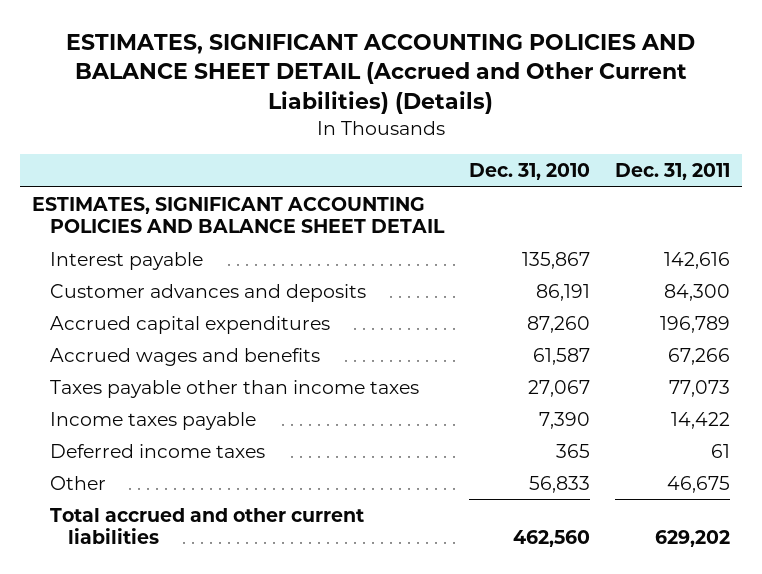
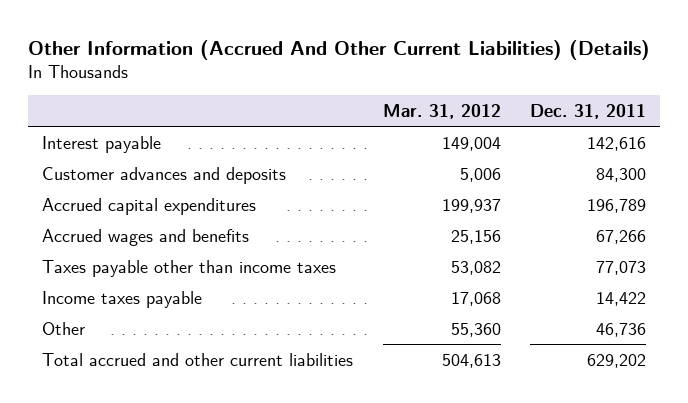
- ESTIMATES, SIGNIFICANT ACCOUNTING POLICIES AND BALANCE SHEET DETAIL (Accrued and Other Current Liabilities) (Details)
+ Other Information (Accrued And Other Current Liabilities) (Details)
- | Dec. 31, 2010 | Dec. 31, 2011
+ | Mar. 31, 2012 | Dec. 31, 2011
- ESTIMATES, SIGNIFICANT ACCOUNTING POLICIES AND BALANCE SHEET DETAIL
- Deferred income taxes | 365 | 61
- Other | 56,833 | 46,675
+ Other | 55,360 | 46,736

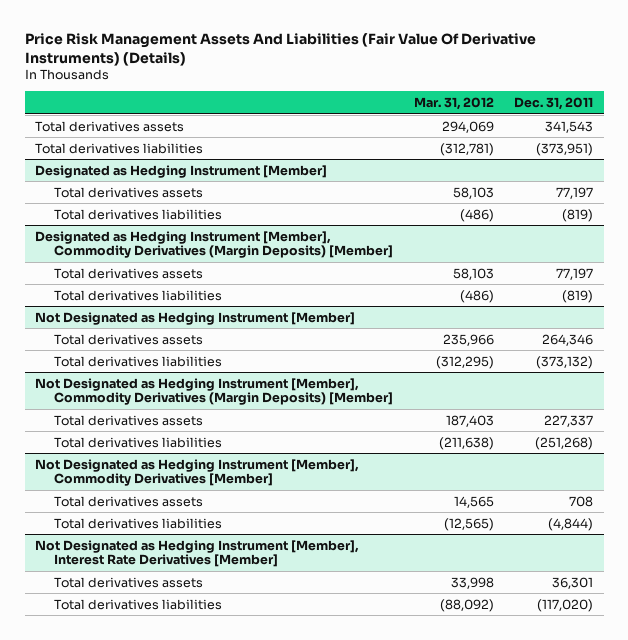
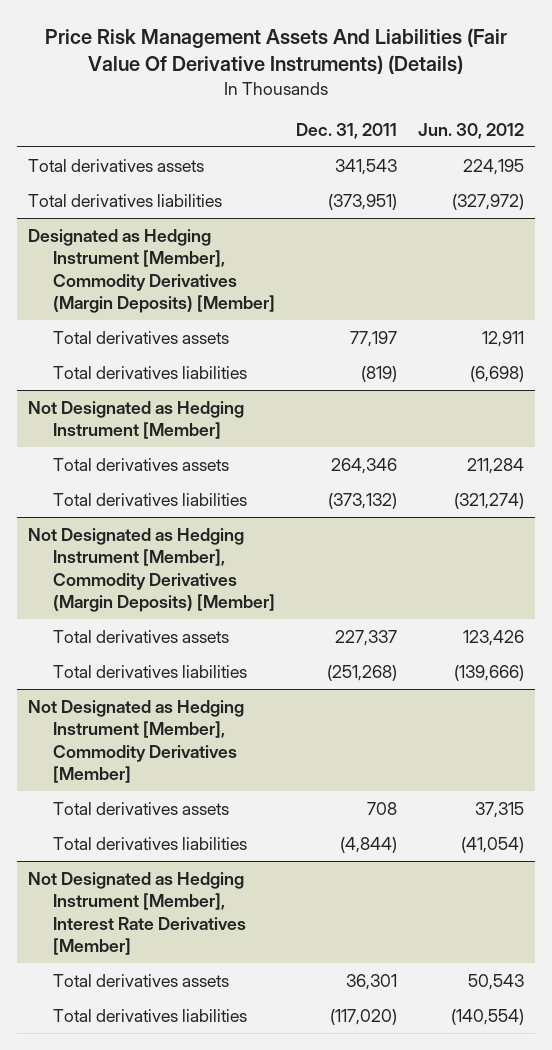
- | Mar. 31, 2012 | Dec. 31, 2011
+ | Dec. 31, 2011 | Jun. 30, 2012
- Designated as Hedging Instrument [Member]
- Total derivatives assets | 58,103 | 77,197
- Total derivatives liabilities | (486) | (819)

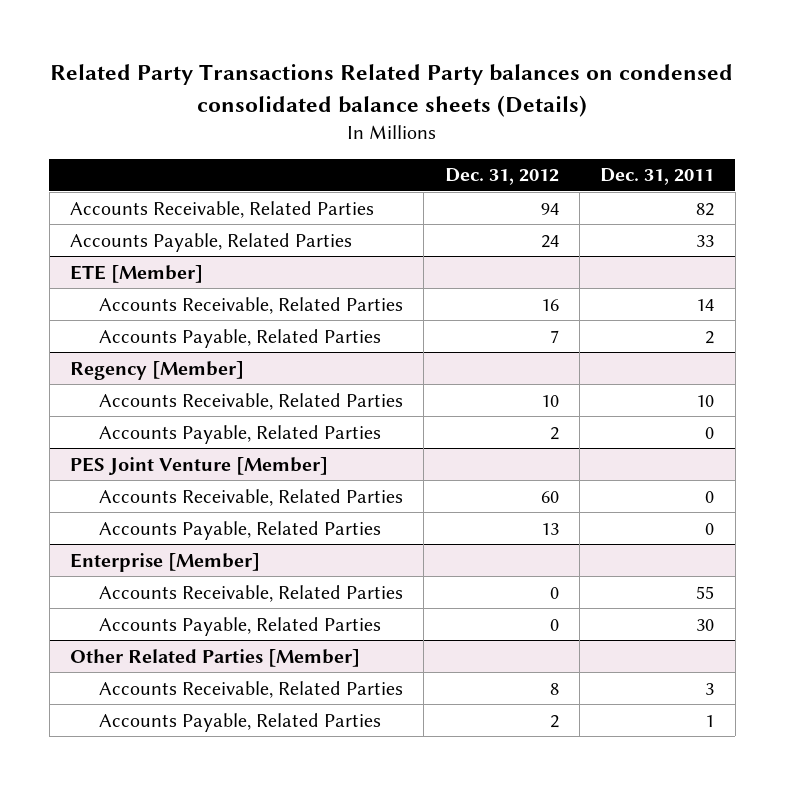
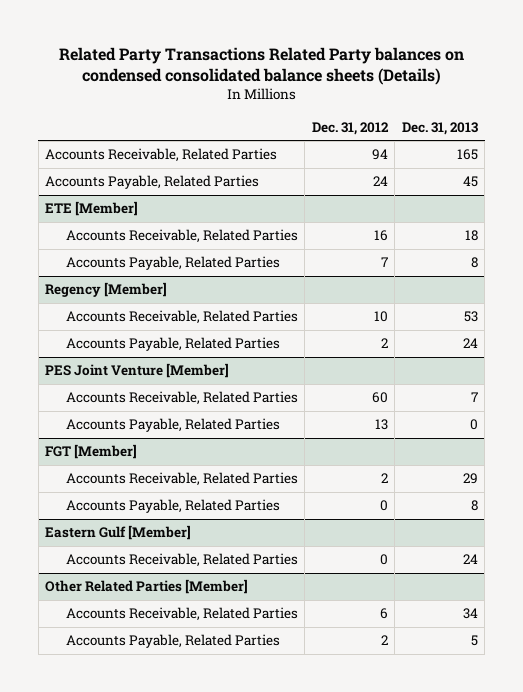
- | Dec. 31, 2012 | Dec. 31, 2011
+ | Dec. 31, 2012 | Dec. 31, 2013
- Enterprise [Member]
- Accounts Receivable, Related Parties | 0 | 55
+ FGT [Member]
+ Accounts Receivable, Related Parties | 2 | 29
+ Eastern Gulf [Member]
+ Accounts Receivable, Related Parties | 0 | 24
@ Other Related Parties [Member]
- Accounts Receivable, Related Parties | 8 | 3
+ Accounts Receivable, Related Parties | 6 | 34

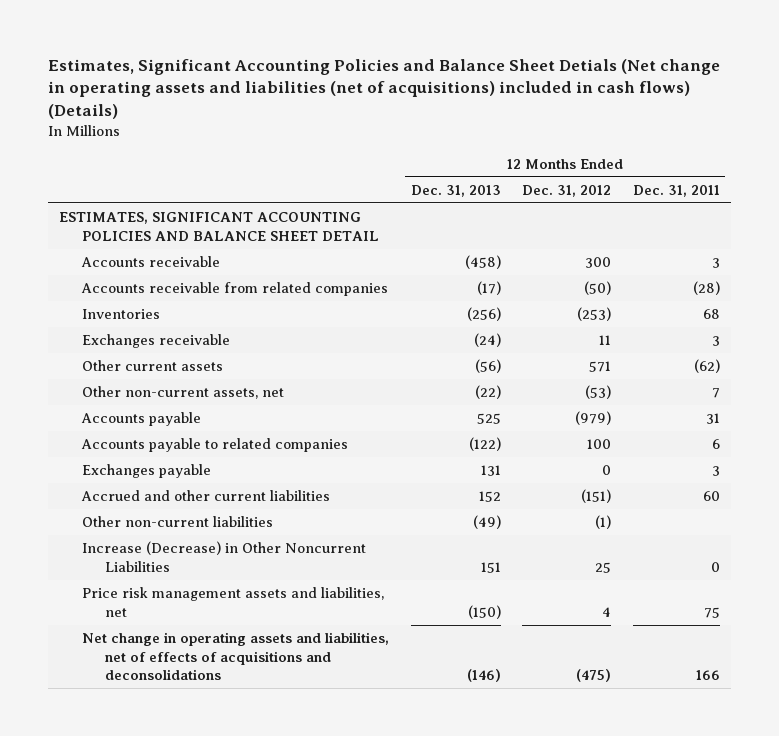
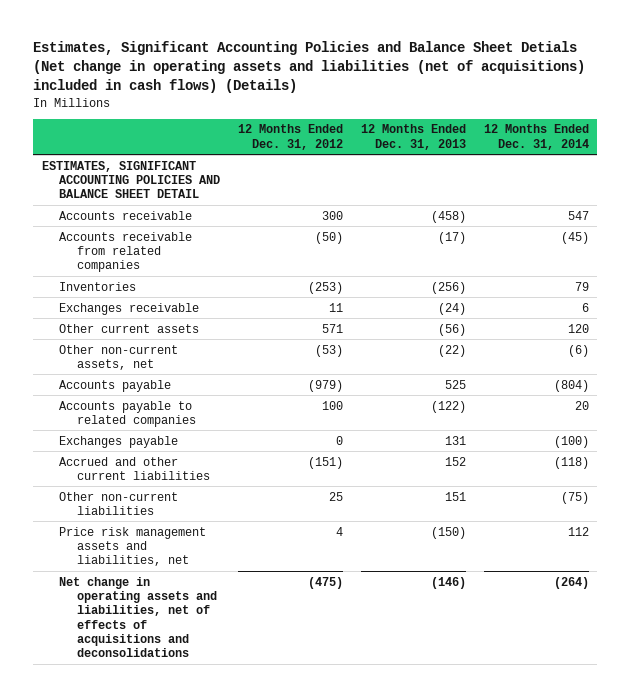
- | 12 Months Ended Dec. 31, 2013 | 12 Months Ended Dec. 31, 2012 | 12 Months Ended Dec. 31, 2011
+ | 12 Months Ended Dec. 31, 2012 | 12 Months Ended Dec. 31, 2013 | 12 Months Ended Dec. 31, 2014
- Other non-current liabilities | (49) | (1) |
- Increase (Decrease) in Other Noncurrent Liabilities | 151 | 25 | 0
+ Other non-current liabilities | 25 | 151 | (75)

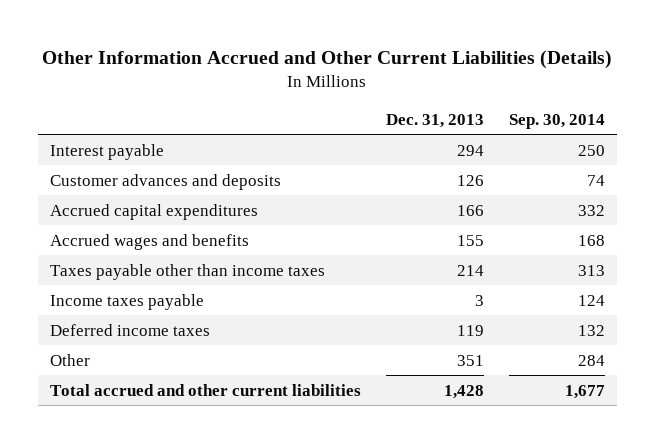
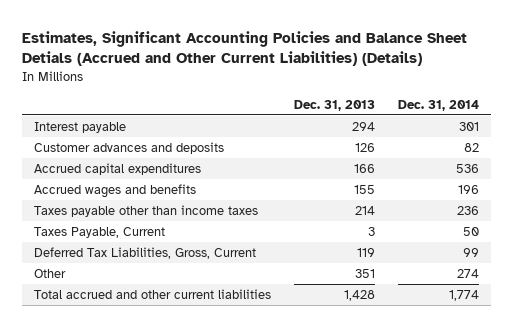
- Other Information Accrued and Other Current Liabilities (Details)
+ Estimates, Significant Accounting Policies and Balance Sheet Detials (Accrued and Other Current Liabilities) (Details)
- | Dec. 31, 2013 | Sep. 30, 2014
+ | Dec. 31, 2013 | Dec. 31, 2014
- Income taxes payable | 3 | 124
- Deferred income taxes | 119 | 132
+ Taxes Payable, Current | 3 | 50
+ Deferred Tax Liabilities, Gross, Current | 119 | 99

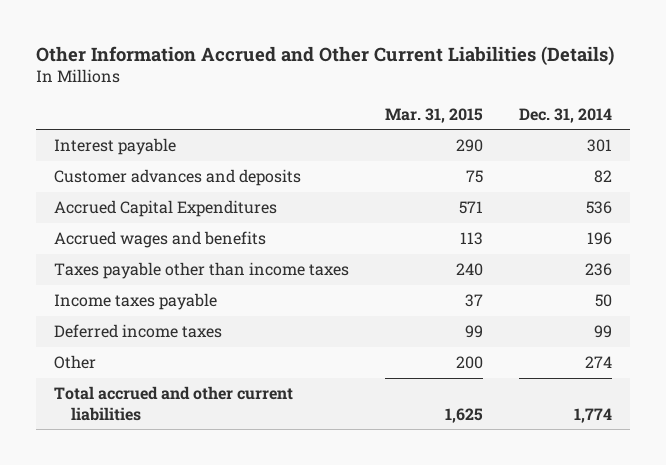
- Estimates, Significant Accounting Policies and Balance Sheet Detials (Accrued and Other Current Liabilities) (Details)
+ Other Information Accrued and Other Current Liabilities (Details)
- | Dec. 31, 2013 | Dec. 31, 2014
+ | Mar. 31, 2015 | Dec. 31, 2014
- Accrued capital expenditures | 166 | 536
+ Accrued Capital Expenditures | 571 | 536
- Taxes Payable, Current | 3 | 50
- Deferred Tax Liabilities, Gross, Current | 119 | 99
+ Income taxes payable | 37 | 50
+ Deferred income taxes | 99 | 99

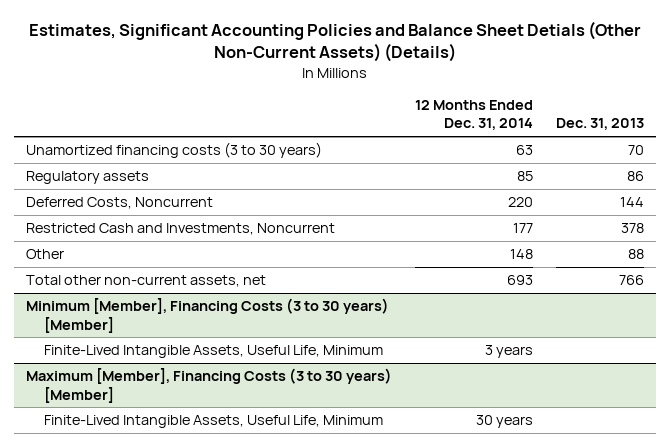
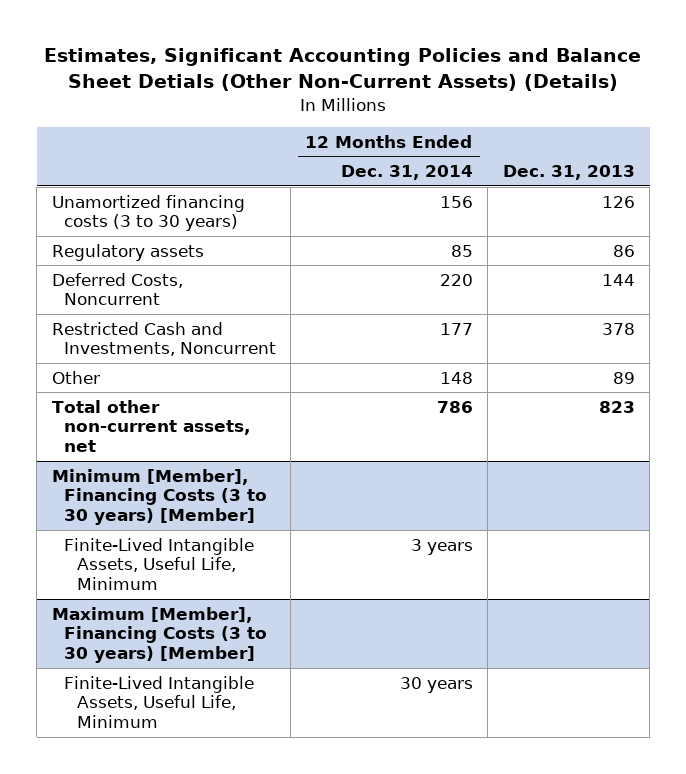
- Unamortized financing costs (3 to 30 years) | 63 | 70
+ Unamortized financing costs (3 to 30 years) | 156 | 126
- Other | 148 | 88
- Total other non-current assets, net | 693 | 766
+ Other | 148 | 89
+ Total other non-current assets, net | 786 | 823

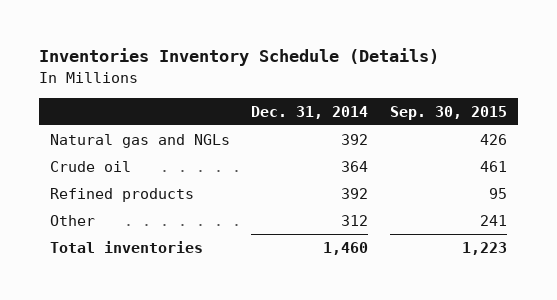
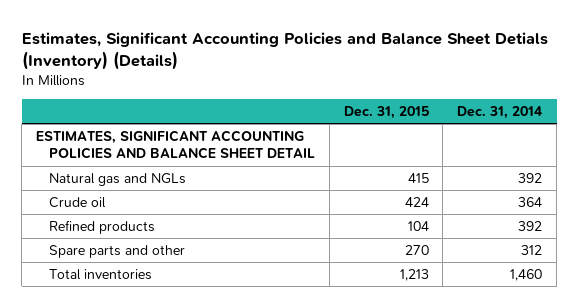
- Inventories Inventory Schedule (Details)
+ Estimates, Significant Accounting Policies and Balance Sheet Detials (Inventory) (Details)
- | Dec. 31, 2014 | Sep. 30, 2015
+ | Dec. 31, 2015 | Dec. 31, 2014
+ ESTIMATES, SIGNIFICANT ACCOUNTING POLICIES AND BALANCE SHEET DETAIL
- Other | 312 | 241
+ Spare parts and other | 270 | 312

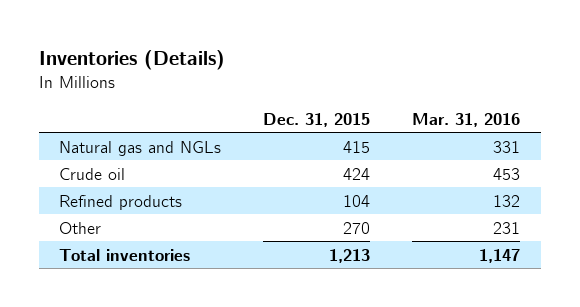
- Estimates, Significant Accounting Policies and Balance Sheet Detials (Inventory) (Details)
+ Inventories (Details)
- | Dec. 31, 2015 | Dec. 31, 2014
+ | Dec. 31, 2015 | Mar. 31, 2016
- ESTIMATES, SIGNIFICANT ACCOUNTING POLICIES AND BALANCE SHEET DETAIL
- Spare parts and other | 270 | 312
+ Other | 270 | 231

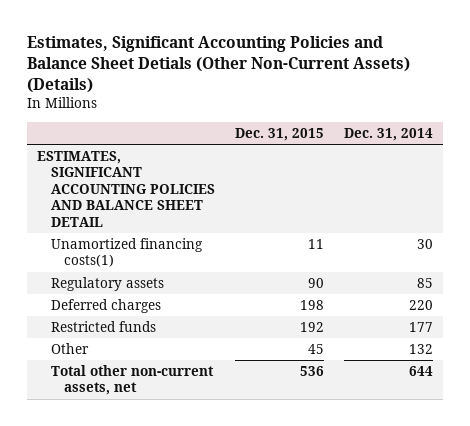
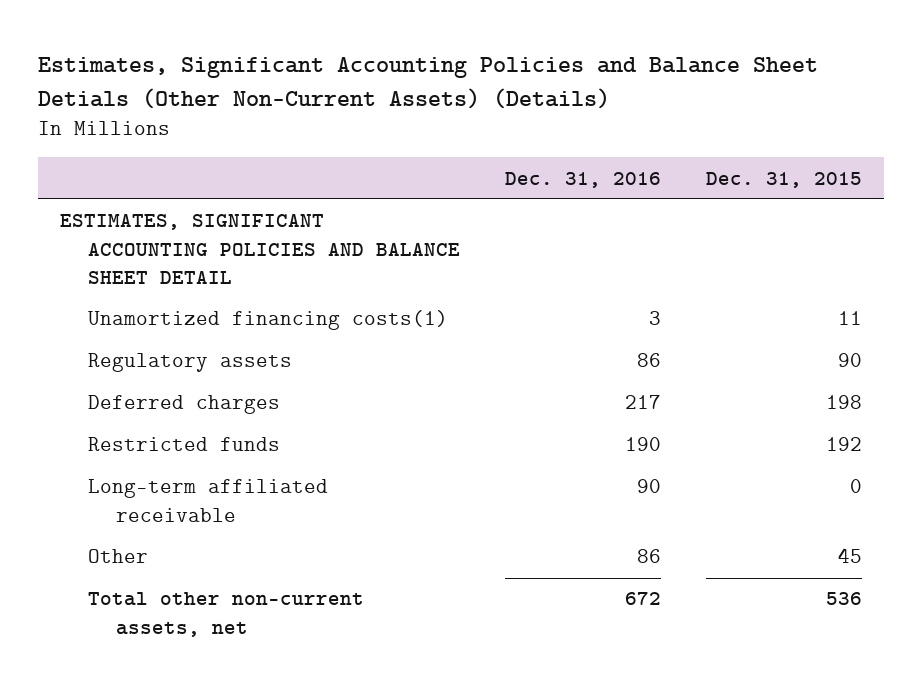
- | Dec. 31, 2015 | Dec. 31, 2014
+ | Dec. 31, 2016 | Dec. 31, 2015
+ Long-term affiliated receivable | 90 | 0

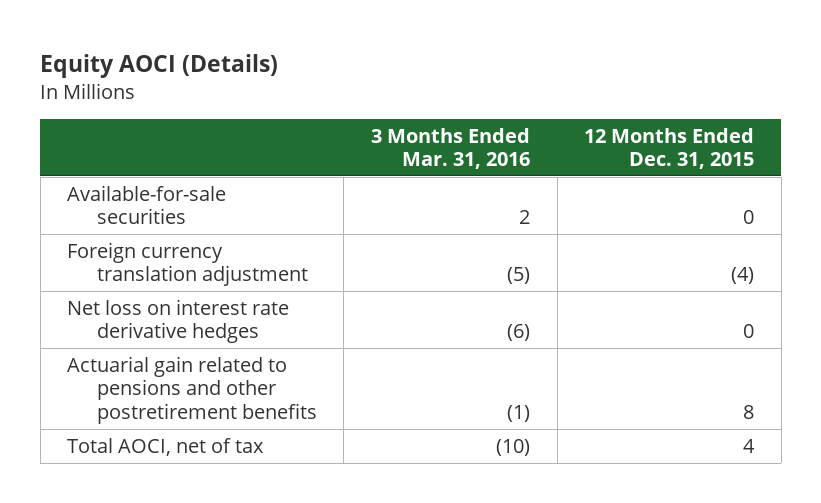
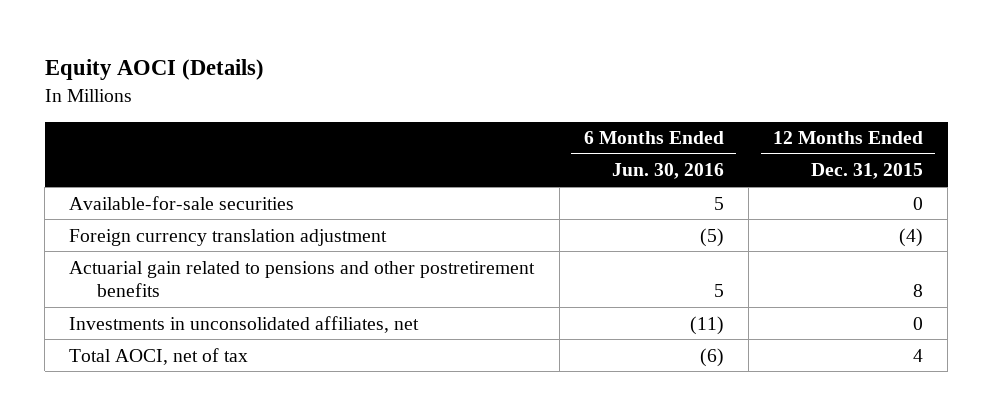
- | 3 Months Ended Mar. 31, 2016 | 12 Months Ended Dec. 31, 2015
+ | 6 Months Ended Jun. 30, 2016 | 12 Months Ended Dec. 31, 2015
- Net loss on interest rate derivative hedges | (6) | 0
+ Investments in unconsolidated affiliates, net | (11) | 0

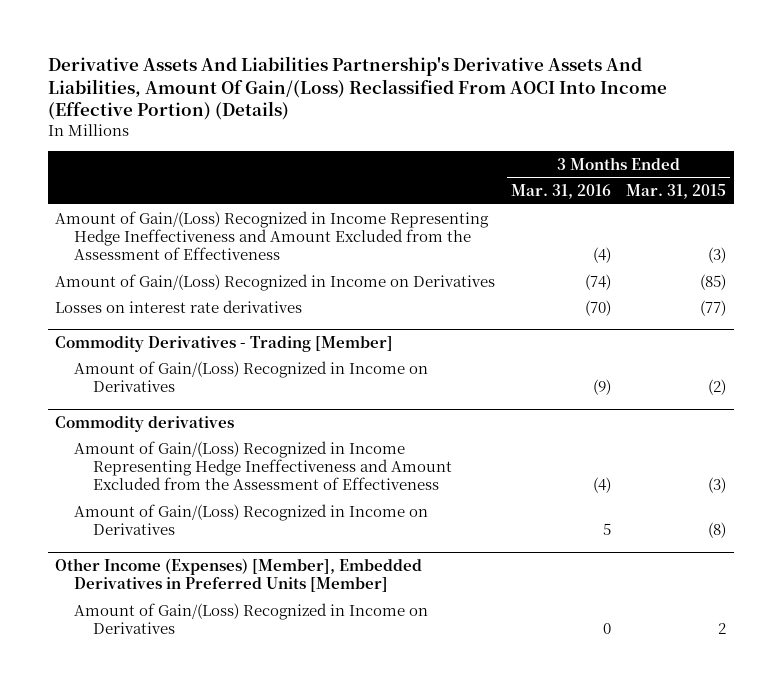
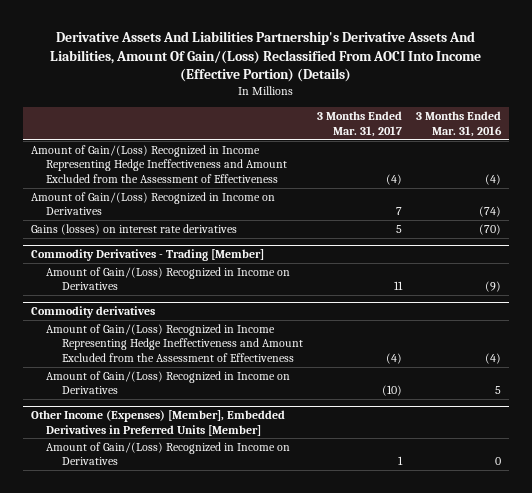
- | 3 Months Ended Mar. 31, 2016 | 3 Months Ended Mar. 31, 2015
+ | 3 Months Ended Mar. 31, 2017 | 3 Months Ended Mar. 31, 2016
- Losses on interest rate derivatives | (70) | (77)
+ Gains (losses) on interest rate derivatives | 5 | (70)

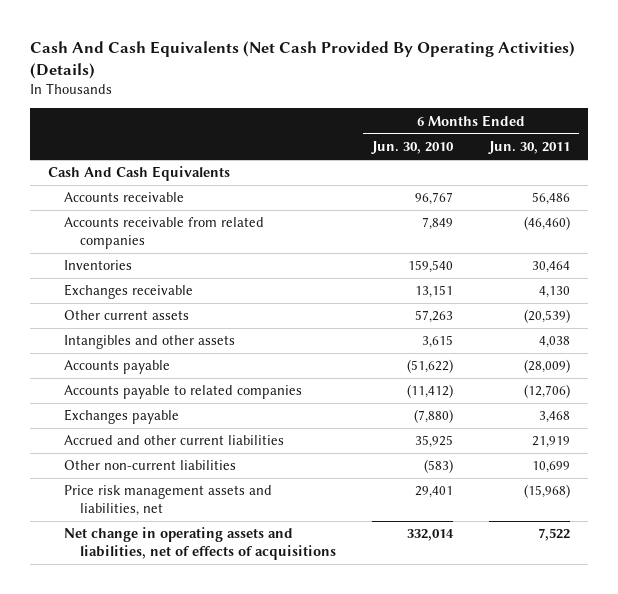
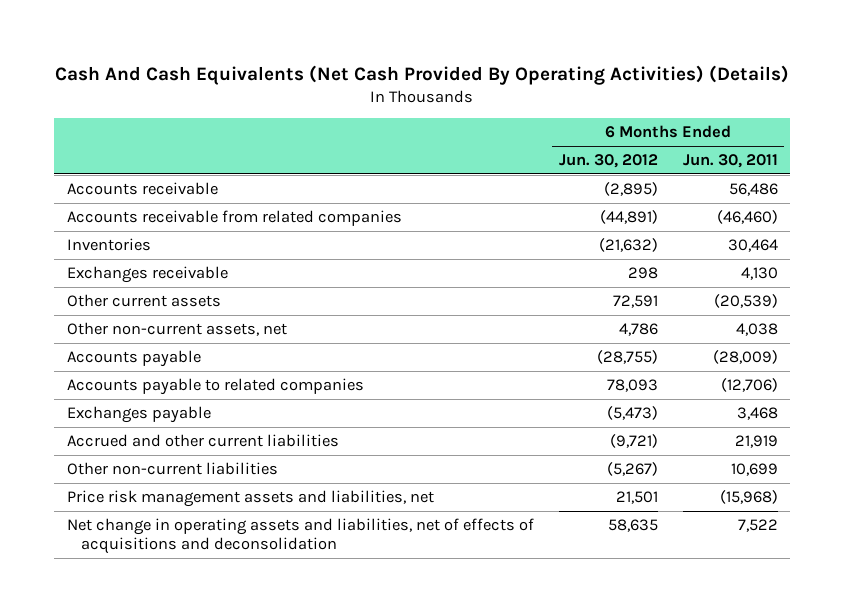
- | 6 Months Ended Jun. 30, 2010 | 6 Months Ended Jun. 30, 2011
+ | 6 Months Ended Jun. 30, 2012 | 6 Months Ended Jun. 30, 2011
- Cash And Cash Equivalents
- Intangibles and other assets | 3,615 | 4,038
+ Other non-current assets, net | 4,786 | 4,038
- Net change in operating assets and liabilities, net of effects of acquisitions | 332,014 | 7,522
+ Net change in operating assets and liabilities, net of effects of acquisitions and deconsolidation | 58,635 | 7,522

